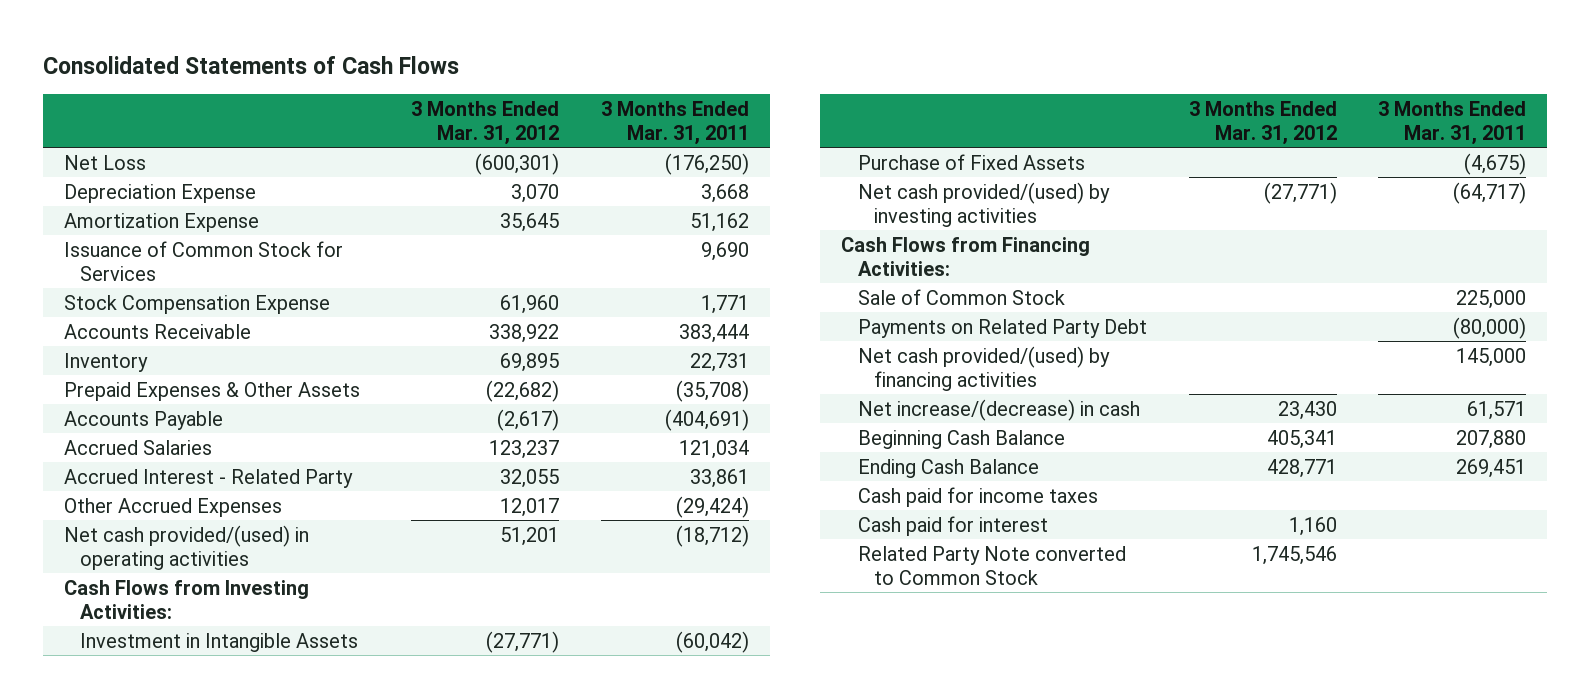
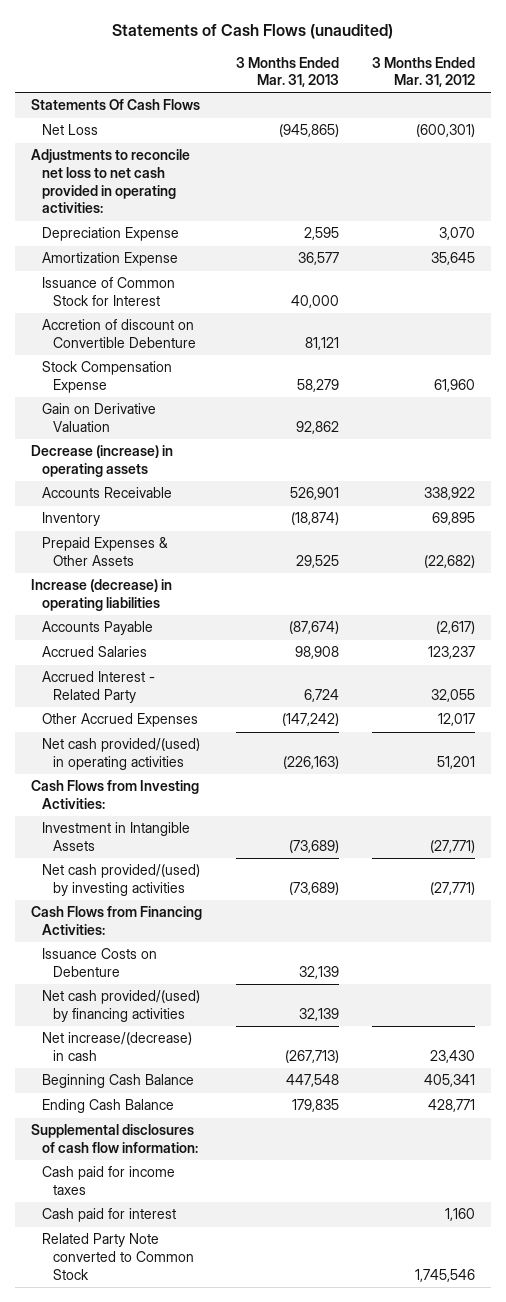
- Consolidated Statements of Cash Flows
+ Statements of Cash Flows (unaudited)
- | 3 Months Ended Mar. 31, 2012 | 3 Months Ended Mar. 31, 2011
+ | 3 Months Ended Mar. 31, 2013 | 3 Months Ended Mar. 31, 2012
+ Statements Of Cash Flows
+ Adjustments to reconcile net loss to net cash provided in operating activities:
- Issuance of Common Stock for Services | | 9,690
+ Issuance of Common Stock for Interest | 40,000 |
+ Accretion of discount on Convertible Debenture | 81,121 |
+ Gain on Derivative Valuation | 92,862 |
+ Decrease (increase) in operating assets
+ Increase (decrease) in operating liabilities
- Purchase of Fixed Assets | | (4,675)
- Sale of Common Stock | | 225,000
- Payments on Related Party Debt | | (80,000)
+ Issuance Costs on Debenture | 32,139 |
+ Supplemental disclosures of cash flow information:

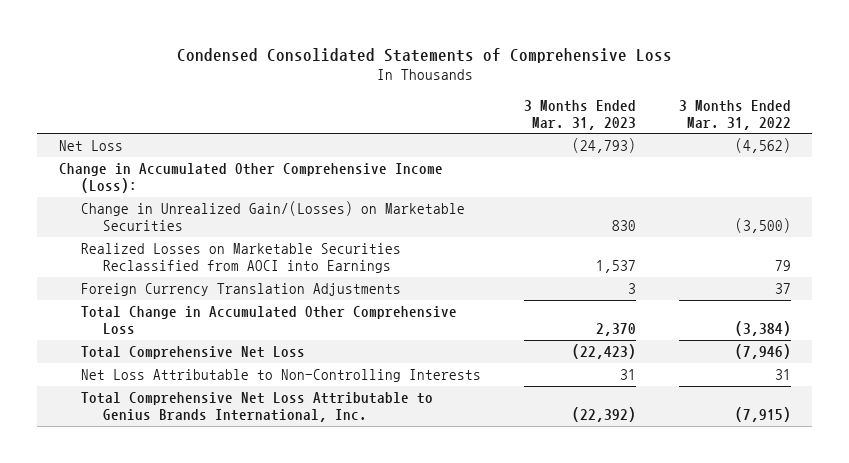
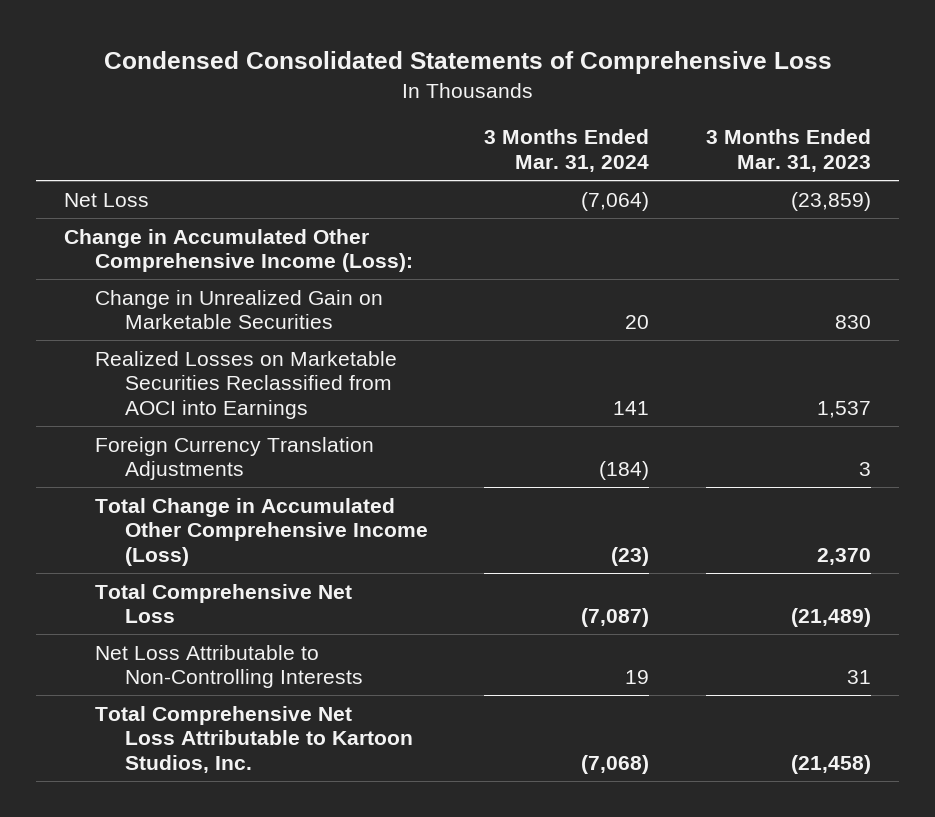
- | 3 Months Ended Mar. 31, 2023 | 3 Months Ended Mar. 31, 2022
+ | 3 Months Ended Mar. 31, 2024 | 3 Months Ended Mar. 31, 2023
- Net Loss | (24,793) | (4,562)
+ Net Loss | (7,064) | (23,859)
- Change in Unrealized Gain/(Losses) on Marketable Securities | 830 | (3,500)
+ Change in Unrealized Gain on Marketable Securities | 20 | 830
- Total Change in Accumulated Other Comprehensive Loss | 2,370 | (3,384)
- Total Comprehensive Net Loss | (22,423) | (7,946)
+ Total Change in Accumulated Other Comprehensive Income (Loss) | (23) | 2,370
+ Total Comprehensive Net Loss | (7,087) | (21,489)
- Total Comprehensive Net Loss Attributable to Genius Brands International, Inc. | (22,392) | (7,915)
+ Total Comprehensive Net Loss Attributable to Kartoon Studios, Inc. | (7,068) | (21,458)

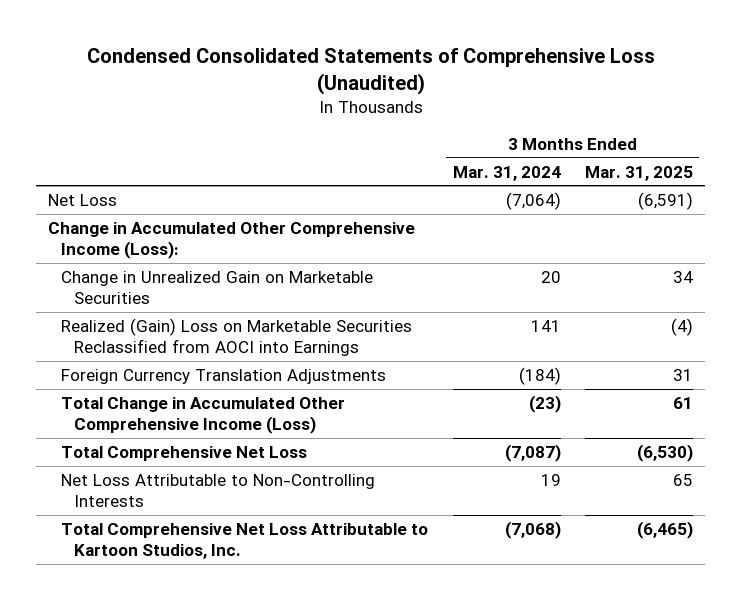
- Condensed Consolidated Statements of Comprehensive Loss
+ Condensed Consolidated Statements of Comprehensive Loss (Unaudited)
- | 3 Months Ended Mar. 31, 2024 | 3 Months Ended Mar. 31, 2023
+ | 3 Months Ended Mar. 31, 2024 | 3 Months Ended Mar. 31, 2025
- Realized Losses on Marketable Securities Reclassified from AOCI into Earnings | 141 | 1,537
+ Realized (Gain) Loss on Marketable Securities Reclassified from AOCI into Earnings | 141 | (4)

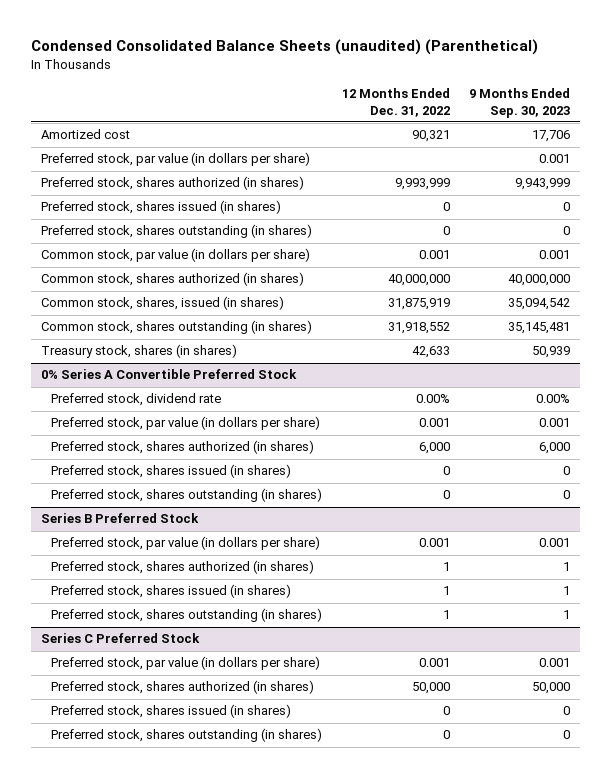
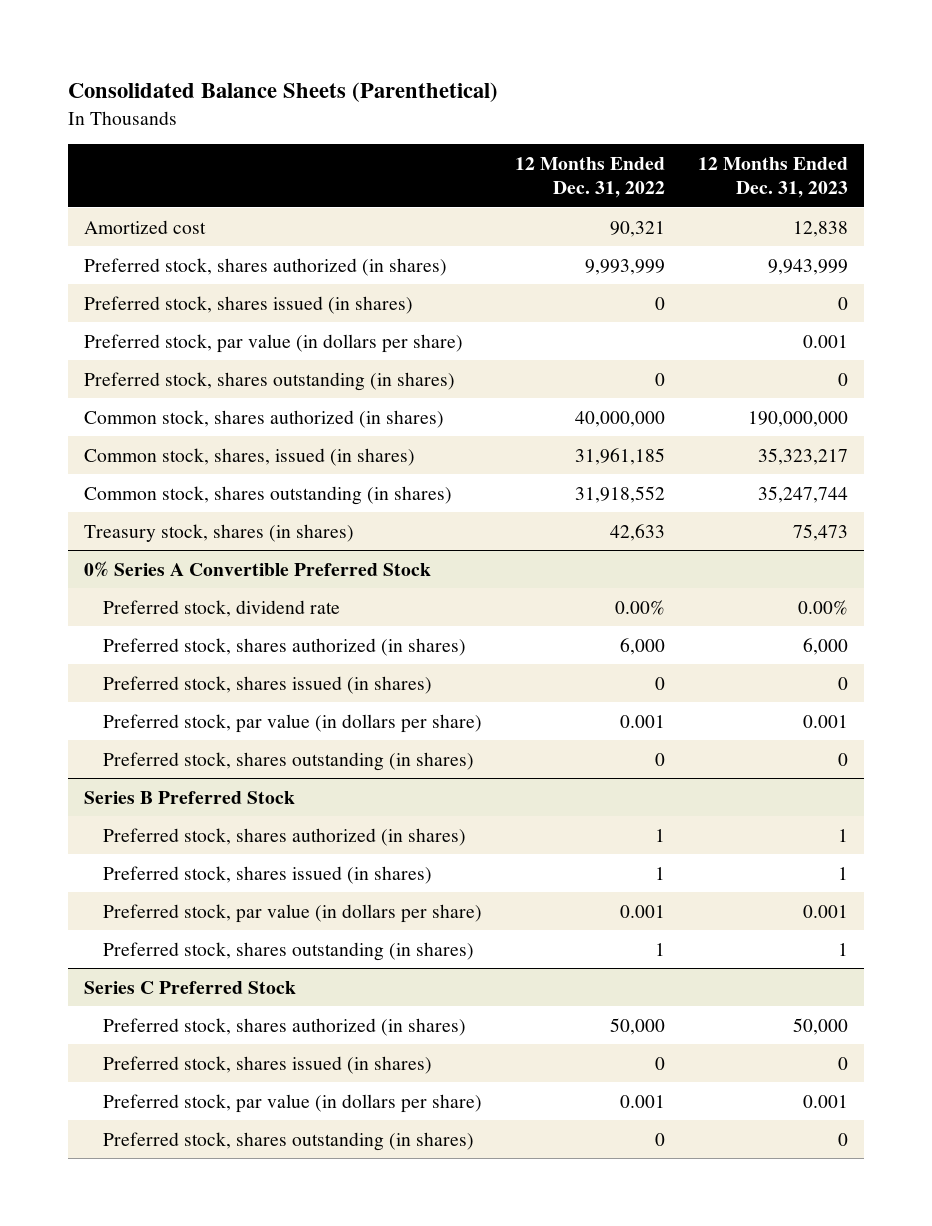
- Condensed Consolidated Balance Sheets (unaudited) (Parenthetical)
+ Consolidated Balance Sheets (Parenthetical)
- | 12 Months Ended Dec. 31, 2022 | 9 Months Ended Sep. 30, 2023
+ | 12 Months Ended Dec. 31, 2022 | 12 Months Ended Dec. 31, 2023
moved down: Preferred stock, par value (in dollars per share) | | 0.001
- Common stock, par value (in dollars per share) | 0.001 | 0.001
- Common stock, shares, issued (in shares) | 31,875,919 | 35,094,542
+ Common stock, shares, issued (in shares) | 31,961,185 | 35,323,217
@ 0% Series A Convertible Preferred Stock
moved down: Preferred stock, par value (in dollars per share) | 0.001 | 0.001
@ Series B Preferred Stock
moved down: Preferred stock, par value (in dollars per share) | 0.001 | 0.001
@ Series C Preferred Stock
moved down: Preferred stock, par value (in dollars per share) | 0.001 | 0.001

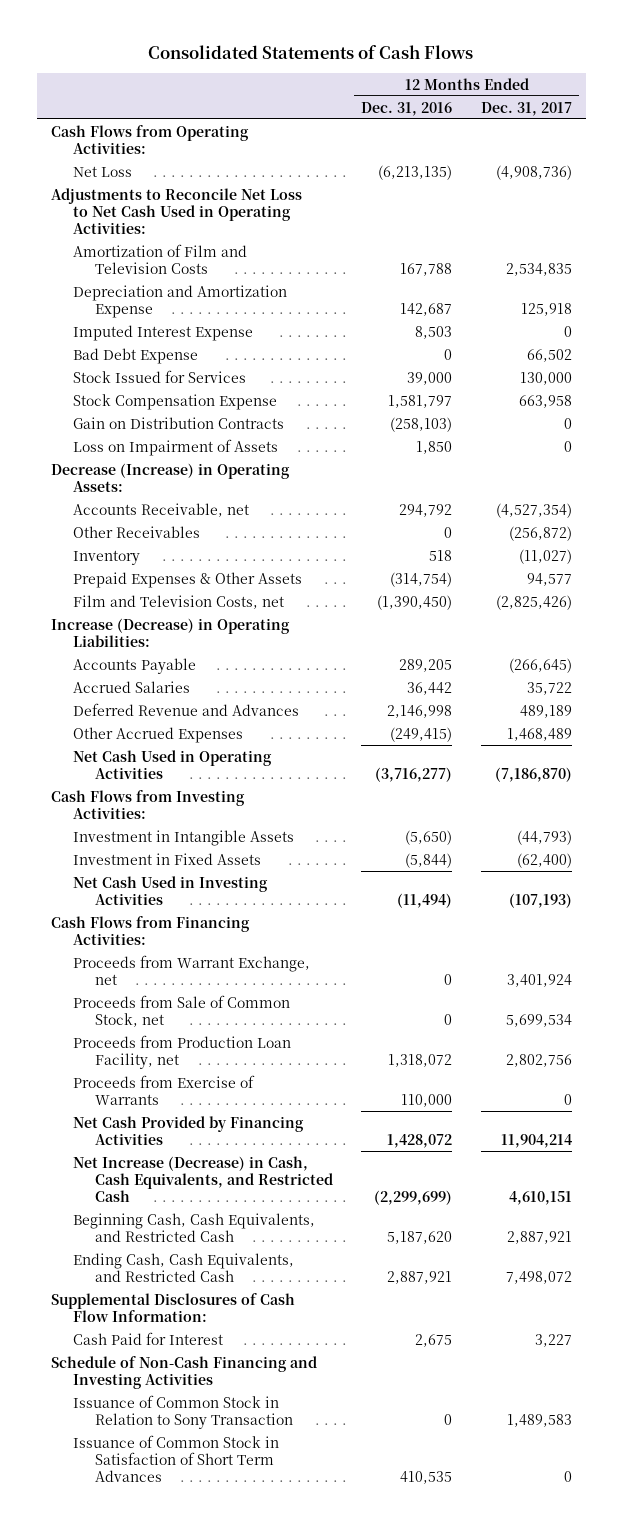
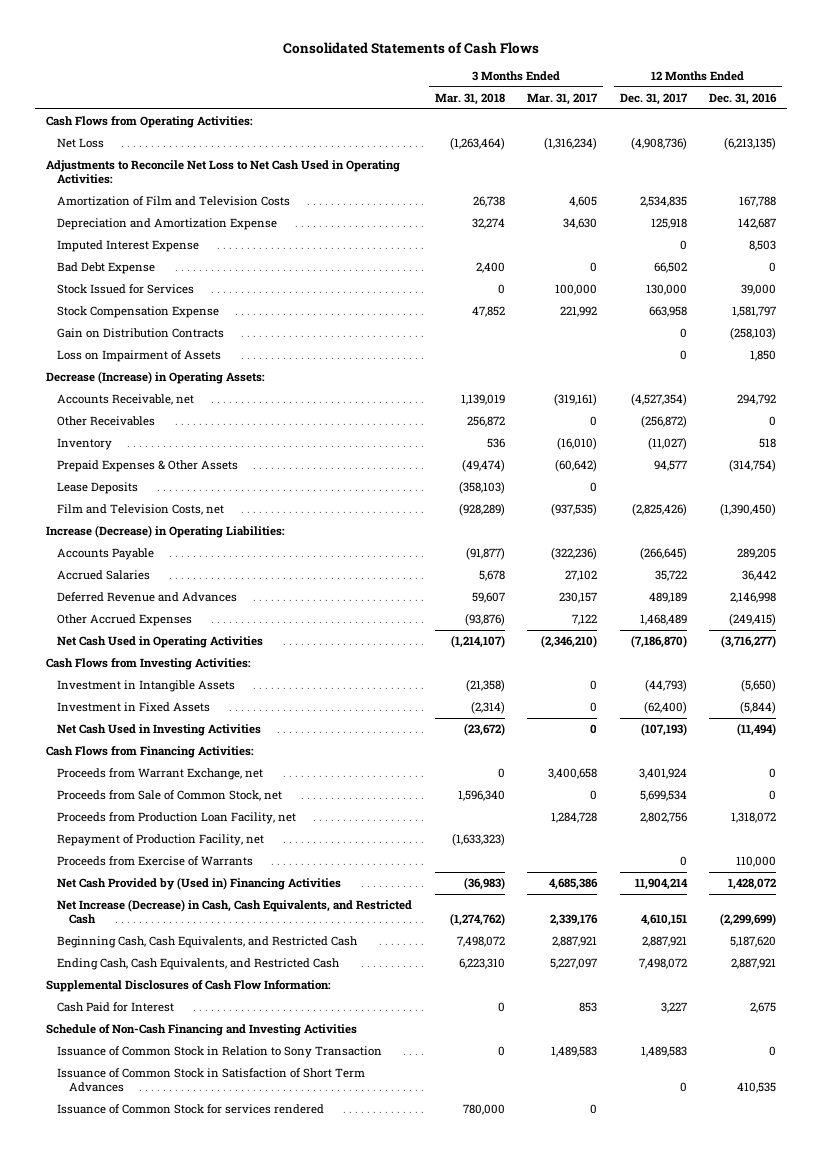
- | 12 Months Ended Dec. 31, 2016 | 12 Months Ended Dec. 31, 2017
+ | 3 Months Ended Mar. 31, 2018 | 3 Months Ended Mar. 31, 2017 | 12 Months Ended Dec. 31, 2017 | 12 Months Ended Dec. 31, 2016
+ Lease Deposits | (358,103) | 0 | |
+ Repayment of Production Facility, net | (1,633,323) | | |
- Net Cash Provided by Financing Activities | 1,428,072 | 11,904,214
+ Net Cash Provided by (Used in) Financing Activities | (36,983) | 4,685,386 | 11,904,214 | 1,428,072
+ Issuance of Common Stock for services rendered | 780,000 | 0 | |

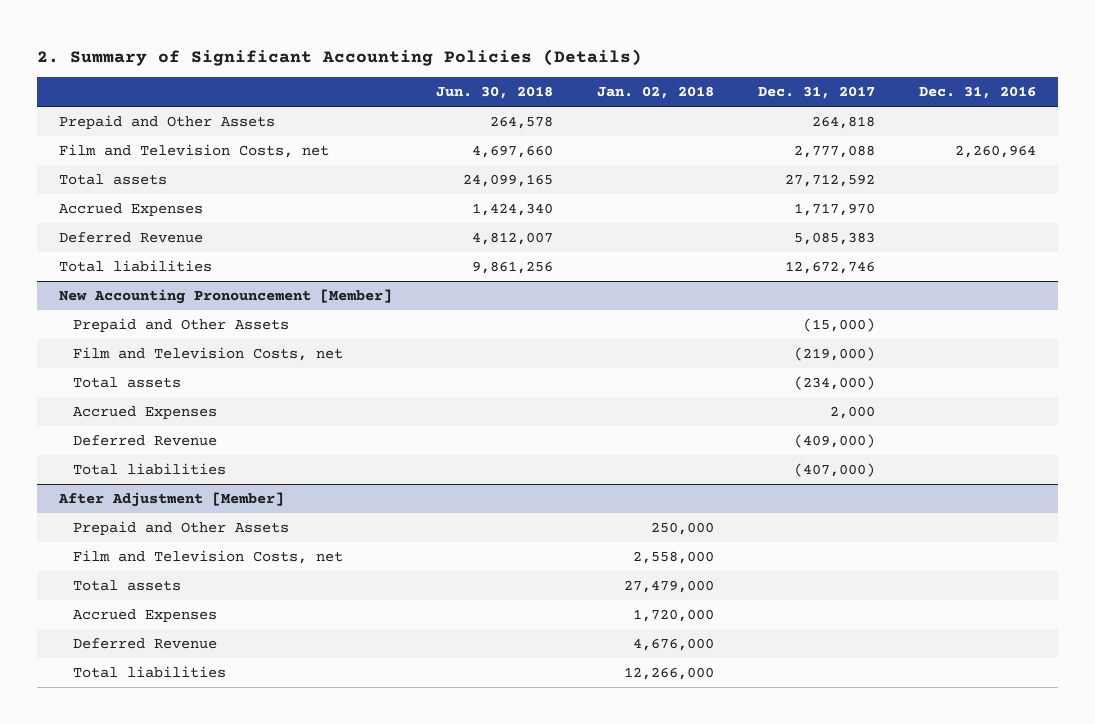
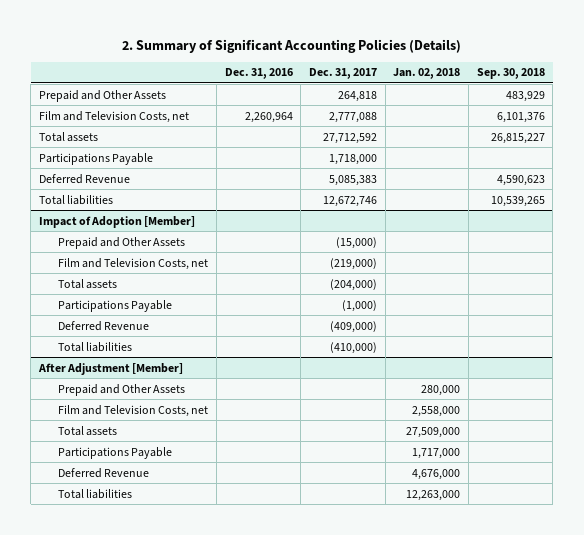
- | Jun. 30, 2018 | Jan. 02, 2018 | Dec. 31, 2017 | Dec. 31, 2016
+ | Dec. 31, 2016 | Dec. 31, 2017 | Jan. 02, 2018 | Sep. 30, 2018
- Accrued Expenses | 1,424,340 | | 1,717,970 |
+ Participations Payable | | 1,718,000 | |
- New Accounting Pronouncement [Member]
+ Impact of Adoption [Member]
- Total assets | | | (234,000) |
- Accrued Expenses | | | 2,000 |
+ Total assets | | (204,000) | |
+ Participations Payable | | (1,000) | |
- Total liabilities | | | (407,000) |
+ Total liabilities | | (410,000) | |
@ After Adjustment [Member]
- Prepaid and Other Assets | | 250,000 | |
+ Prepaid and Other Assets | | | 280,000 |
- Total assets | | 27,479,000 | |
- Accrued Expenses | | 1,720,000 | |
+ Total assets | | | 27,509,000 |
+ Participations Payable | | | 1,717,000 |
- Total liabilities | | 12,266,000 | |
+ Total liabilities | | | 12,263,000 |

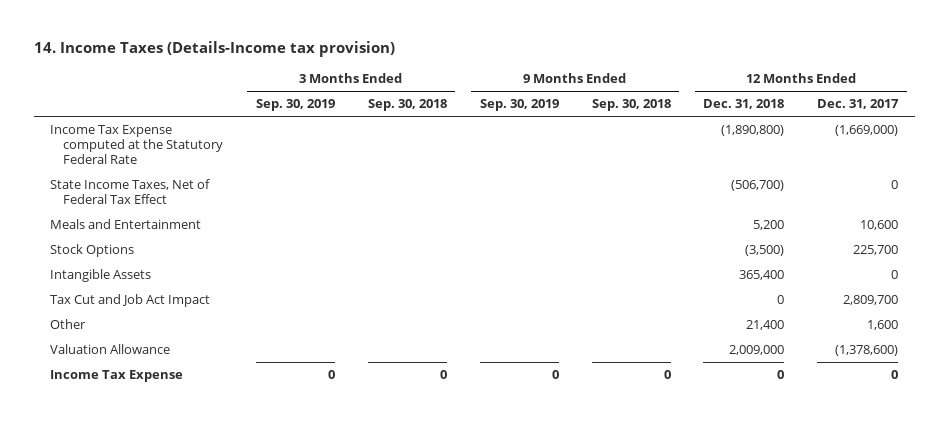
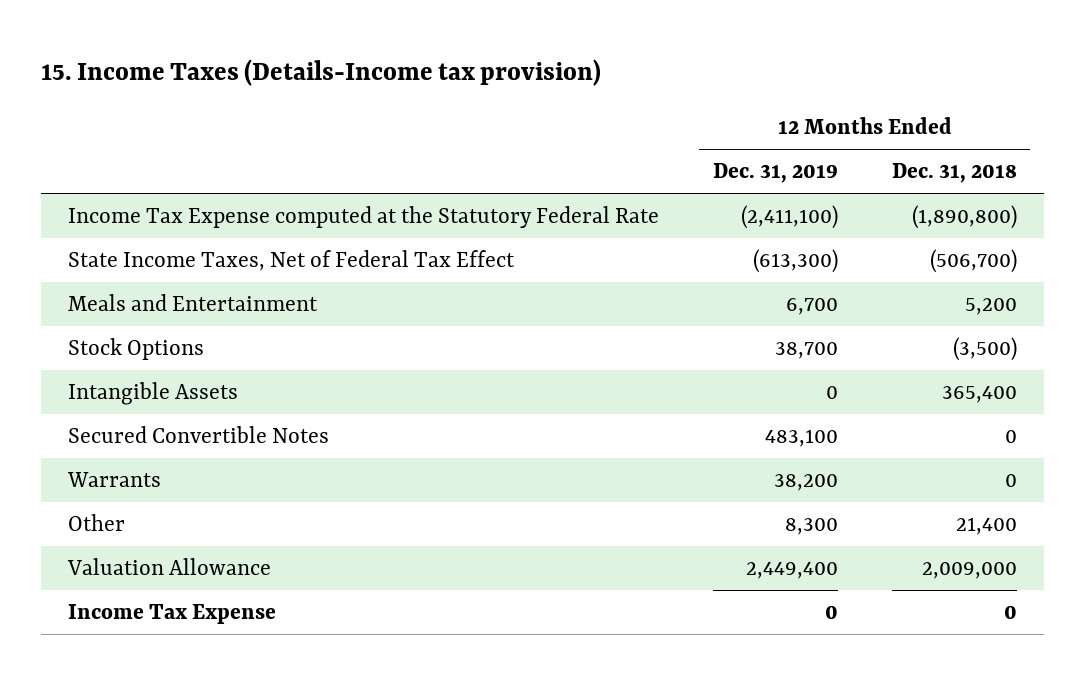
- 14. Income Taxes (Details-Income tax provision)
+ 15. Income Taxes (Details-Income tax provision)
- | 3 Months Ended Sep. 30, 2019 | 3 Months Ended Sep. 30, 2018 | 9 Months Ended Sep. 30, 2019 | 9 Months Ended Sep. 30, 2018 | 12 Months Ended Dec. 31, 2018 | 12 Months Ended Dec. 31, 2017
+ | 12 Months Ended Dec. 31, 2019 | 12 Months Ended Dec. 31, 2018
- Tax Cut and Job Act Impact | | | | | 0 | 2,809,700
+ Secured Convertible Notes | 483,100 | 0
+ Warrants | 38,200 | 0

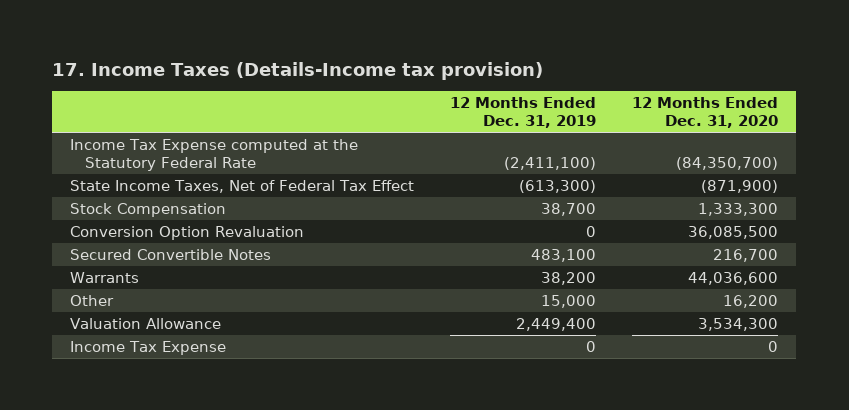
- 15. Income Taxes (Details-Income tax provision)
+ 17. Income Taxes (Details-Income tax provision)
- | 12 Months Ended Dec. 31, 2019 | 12 Months Ended Dec. 31, 2018
+ | 12 Months Ended Dec. 31, 2019 | 12 Months Ended Dec. 31, 2020
- Meals and Entertainment | 6,700 | 5,200
- Stock Options | 38,700 | (3,500)
- Intangible Assets | 0 | 365,400
+ Stock Compensation | 38,700 | 1,333,300
+ Conversion Option Revaluation | 0 | 36,085,500
- Other | 8,300 | 21,400
+ Other | 15,000 | 16,200

